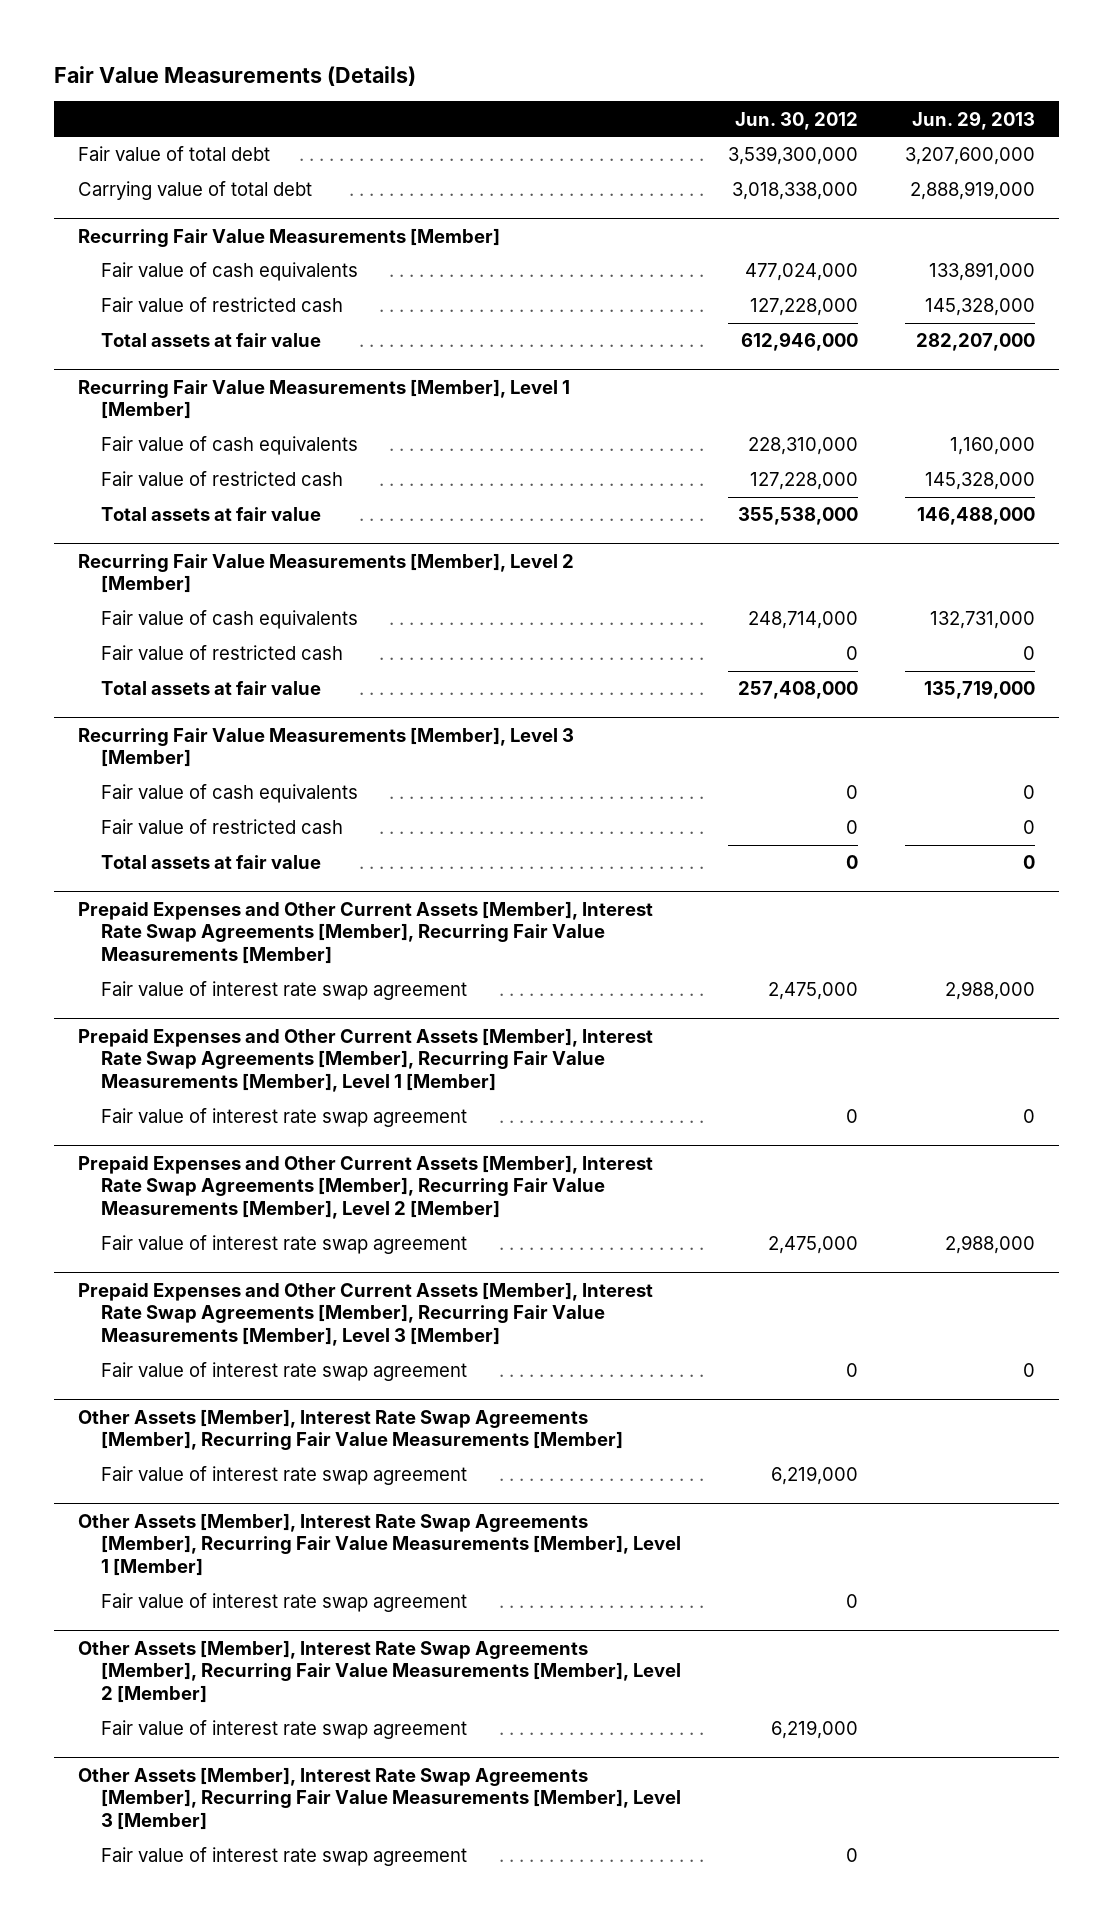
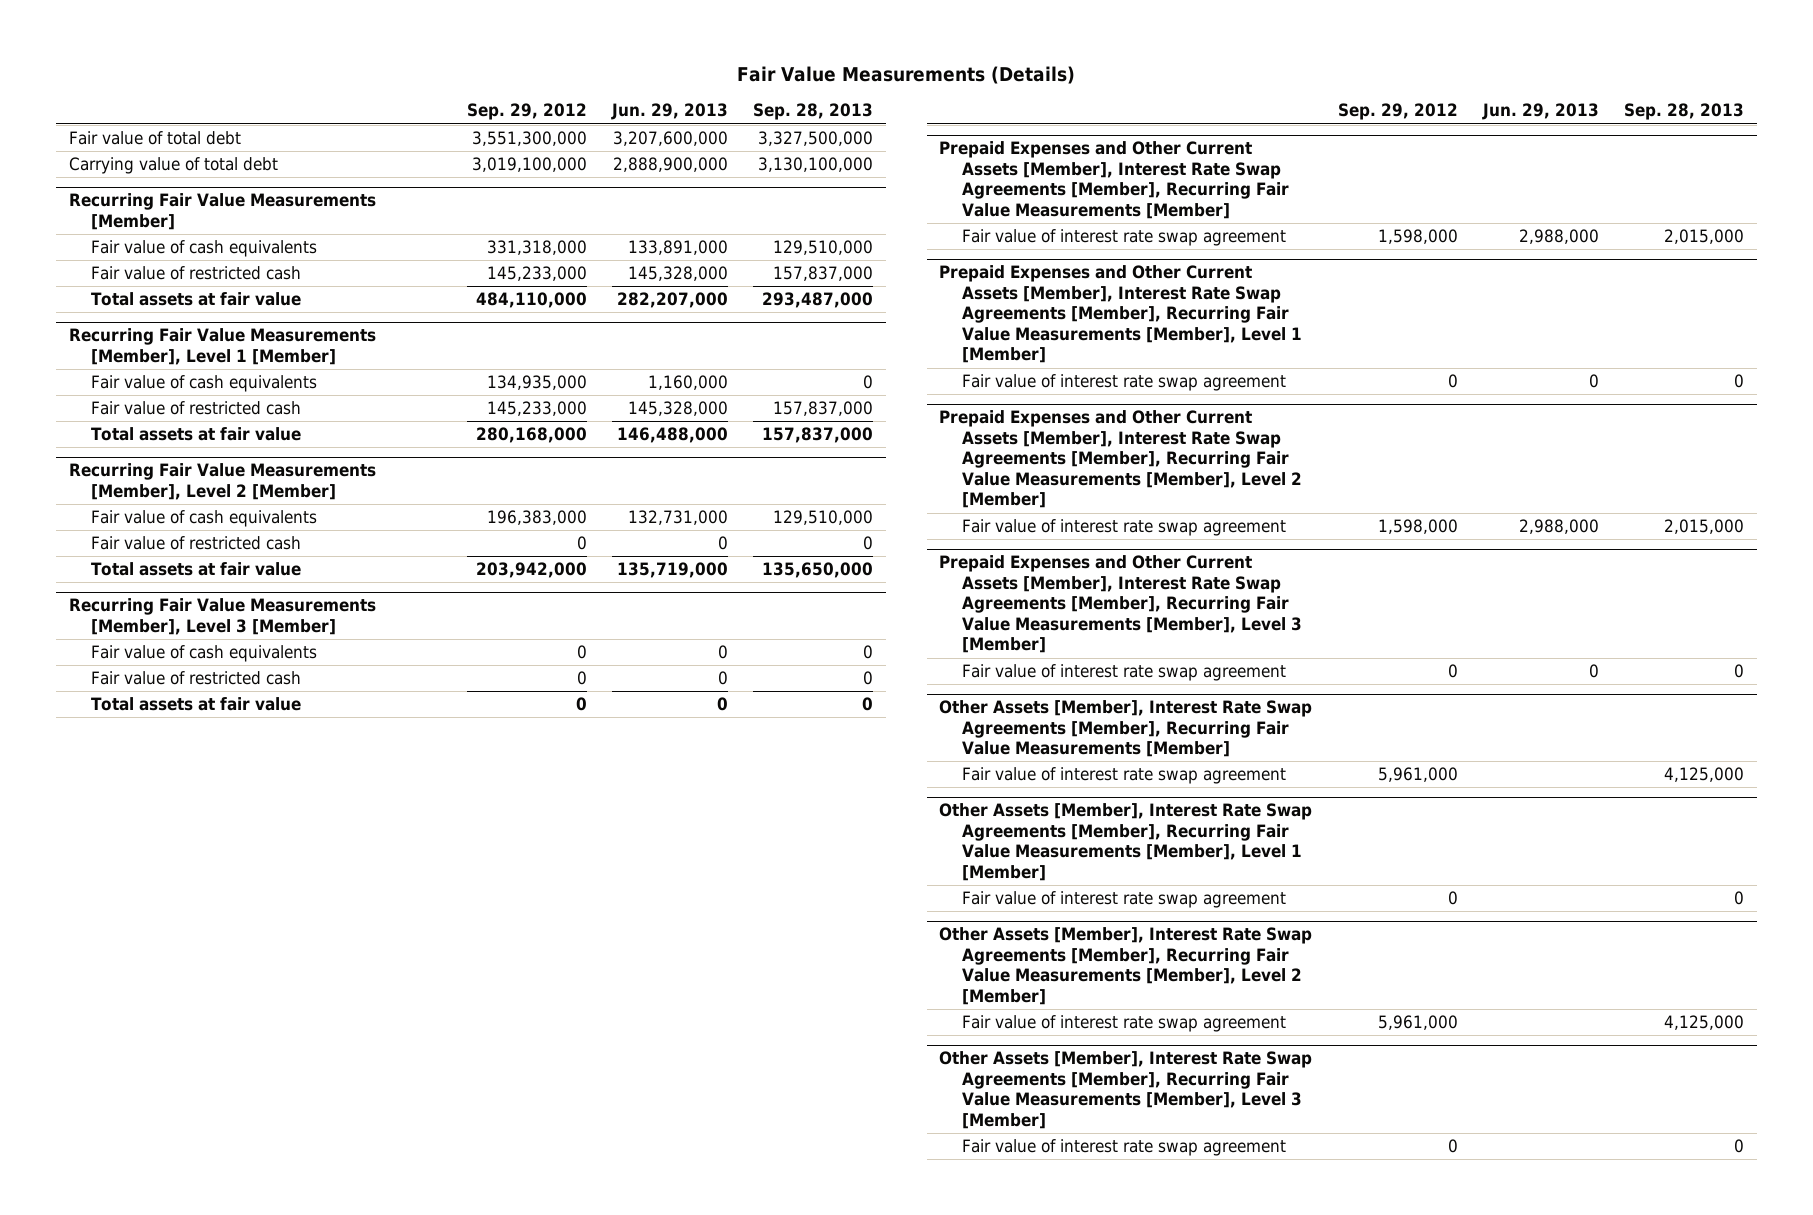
- | Jun. 30, 2012 | Jun. 29, 2013
+ | Sep. 29, 2012 | Jun. 29, 2013 | Sep. 28, 2013
- Carrying value of total debt | 3,018,338,000 | 2,888,919,000
+ Carrying value of total debt | 3,019,100,000 | 2,888,900,000 | 3,130,100,000

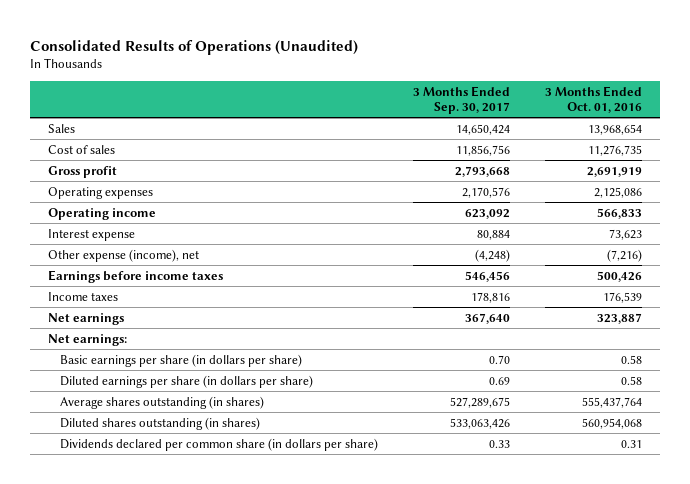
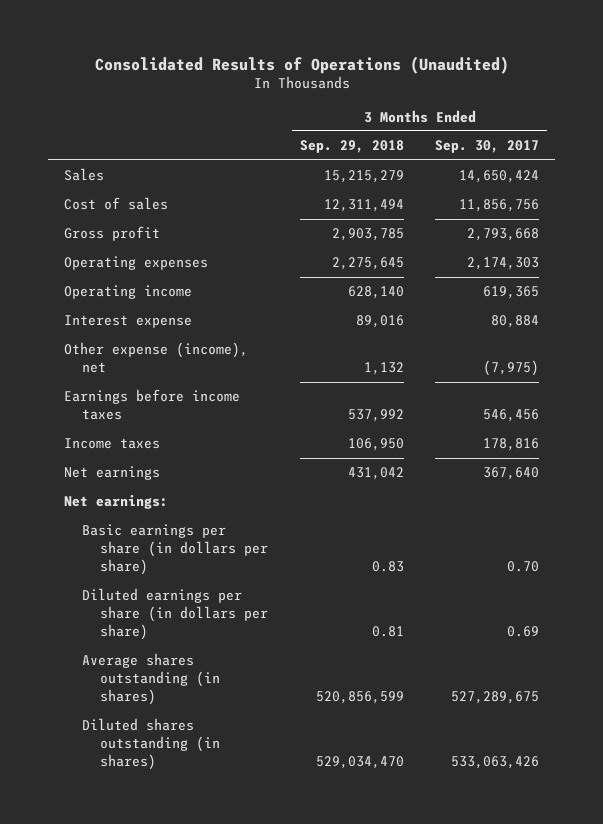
- | 3 Months Ended Sep. 30, 2017 | 3 Months Ended Oct. 01, 2016
+ | 3 Months Ended Sep. 29, 2018 | 3 Months Ended Sep. 30, 2017
- Operating expenses | 2,170,576 | 2,125,086
- Operating income | 623,092 | 566,833
+ Operating expenses | 2,275,645 | 2,174,303
+ Operating income | 628,140 | 619,365
- Other expense (income), net | (4,248) | (7,216)
+ Other expense (income), net | 1,132 | (7,975)
- Dividends declared per common share (in dollars per share) | 0.33 | 0.31

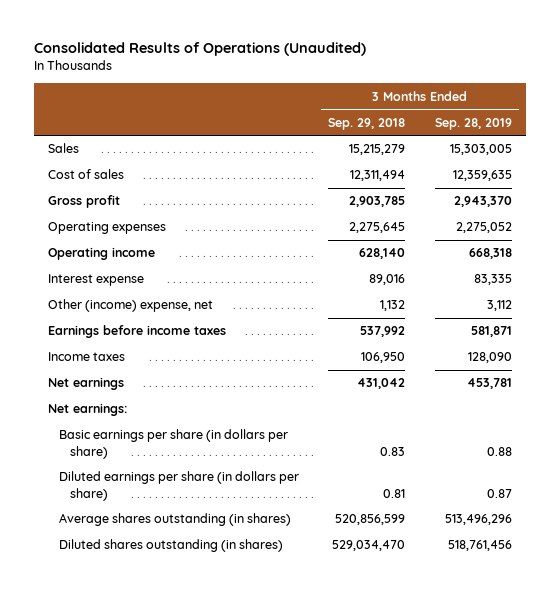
- | 3 Months Ended Sep. 29, 2018 | 3 Months Ended Sep. 30, 2017
+ | 3 Months Ended Sep. 29, 2018 | 3 Months Ended Sep. 28, 2019
- Other expense (income), net | 1,132 | (7,975)
+ Other (income) expense, net | 1,132 | 3,112

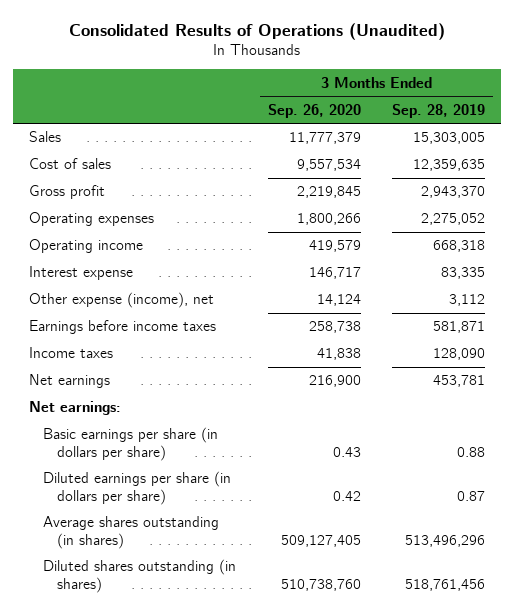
- | 3 Months Ended Sep. 29, 2018 | 3 Months Ended Sep. 28, 2019
+ | 3 Months Ended Sep. 26, 2020 | 3 Months Ended Sep. 28, 2019
- Other (income) expense, net | 1,132 | 3,112
+ Other expense (income), net | 14,124 | 3,112

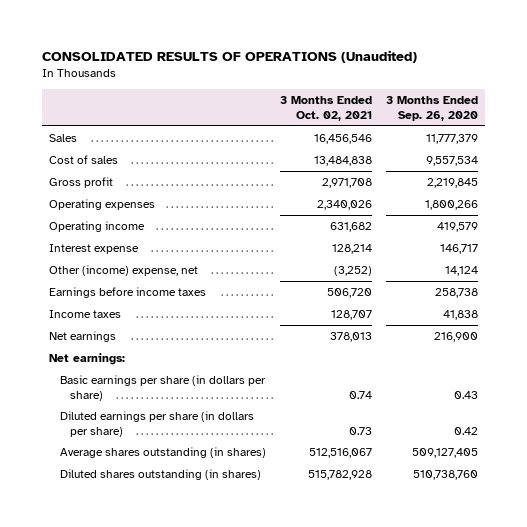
- Consolidated Results of Operations (Unaudited)
+ CONSOLIDATED RESULTS OF OPERATIONS (Unaudited)
- | 3 Months Ended Sep. 26, 2020 | 3 Months Ended Sep. 28, 2019
+ | 3 Months Ended Oct. 02, 2021 | 3 Months Ended Sep. 26, 2020
- Other expense (income), net | 14,124 | 3,112
+ Other (income) expense, net | (3,252) | 14,124

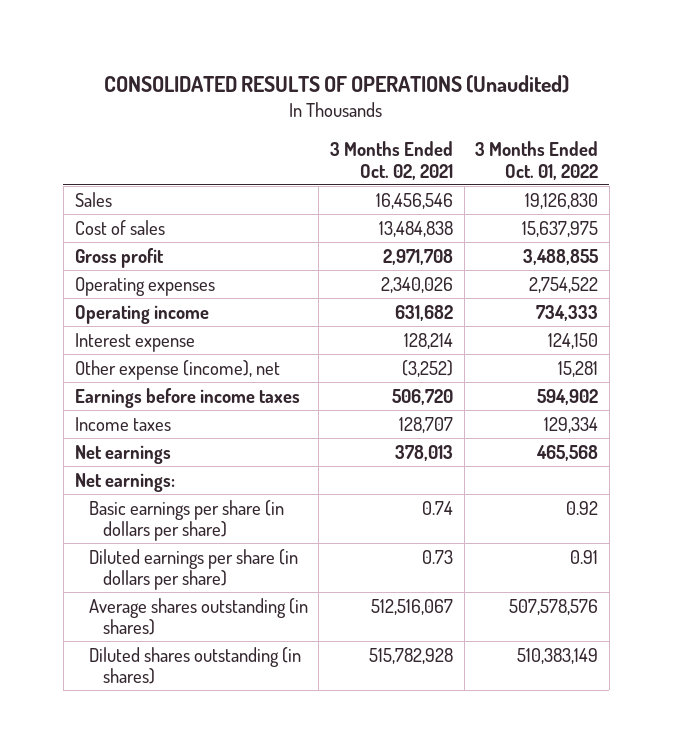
- | 3 Months Ended Oct. 02, 2021 | 3 Months Ended Sep. 26, 2020
+ | 3 Months Ended Oct. 02, 2021 | 3 Months Ended Oct. 01, 2022
- Other (income) expense, net | (3,252) | 14,124
+ Other expense (income), net | (3,252) | 15,281

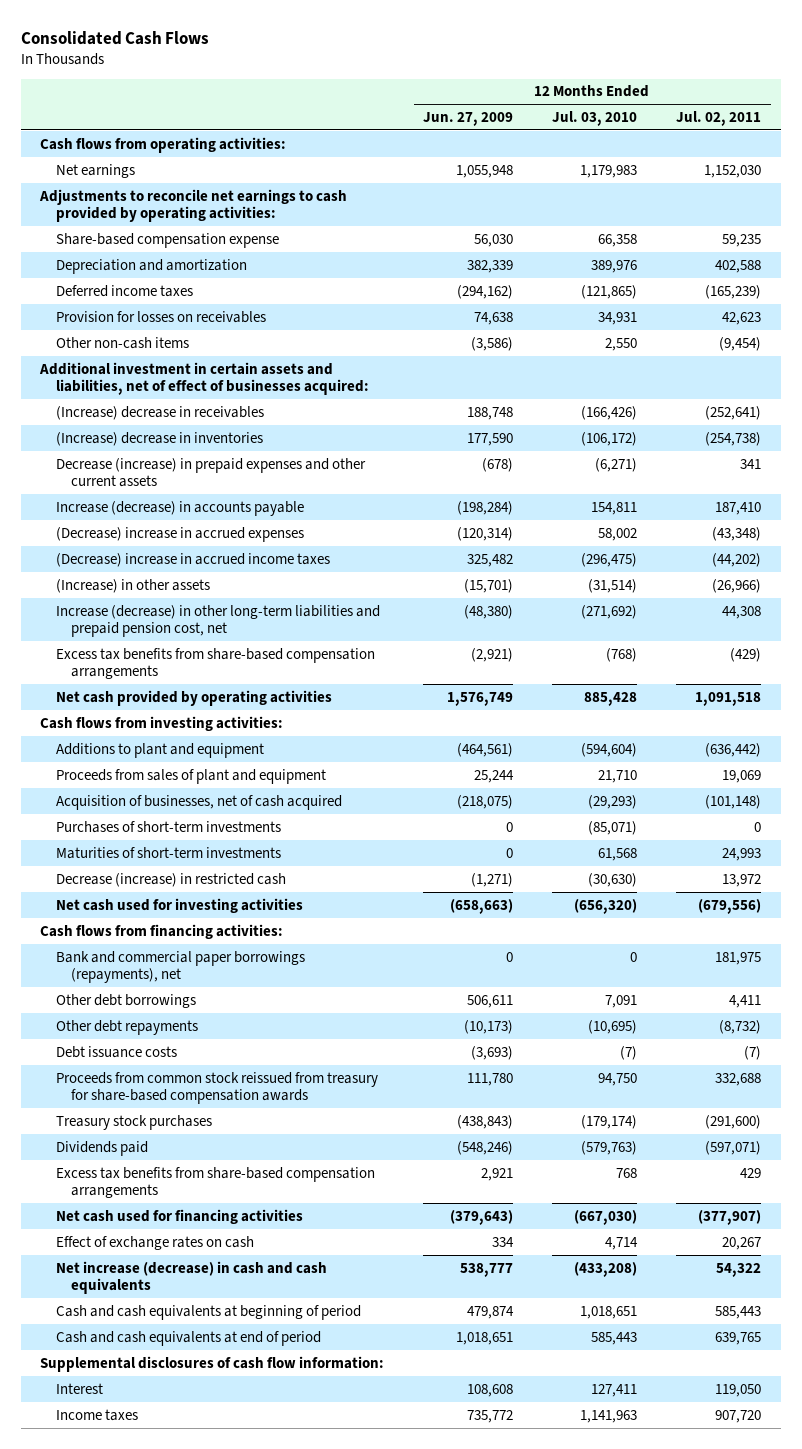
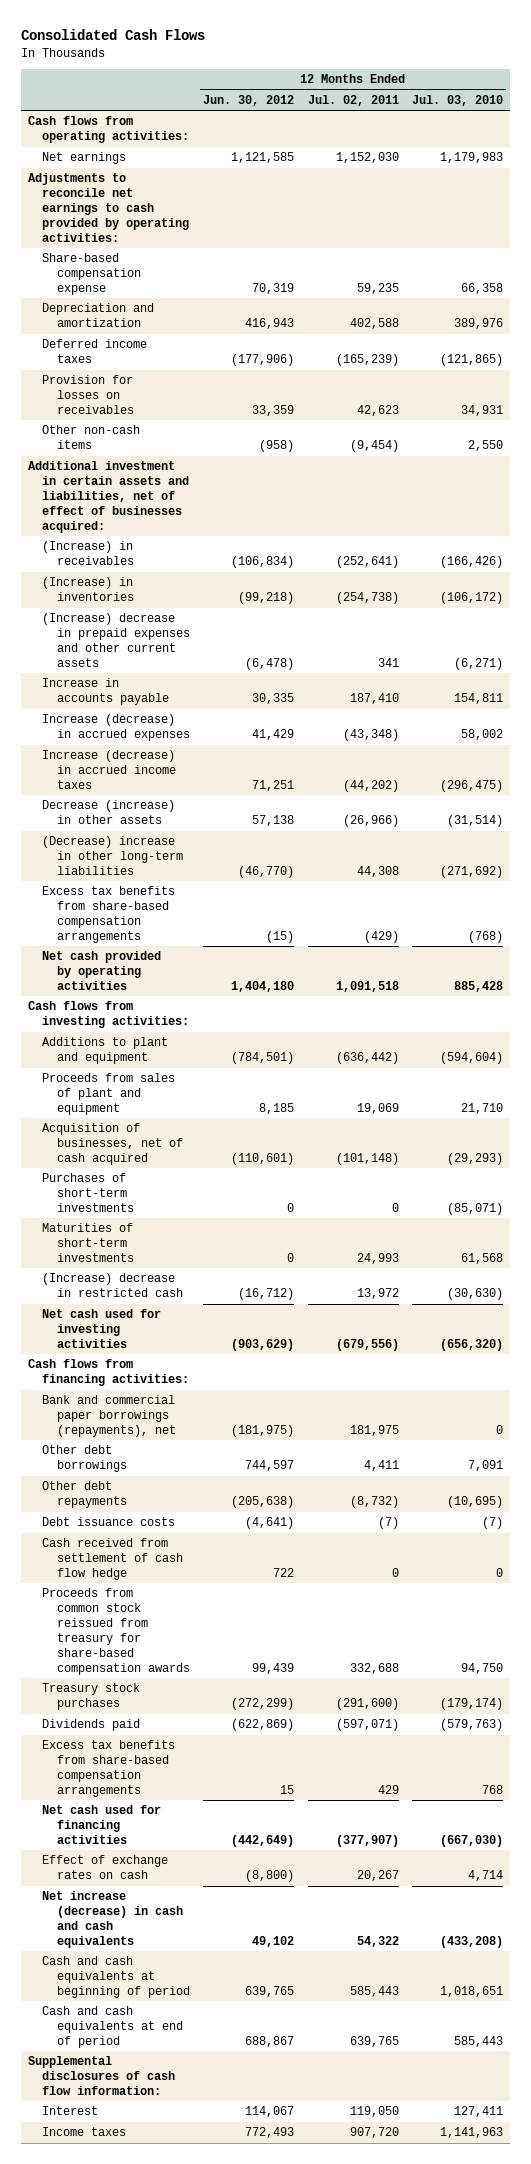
- | 12 Months Ended Jun. 27, 2009 | 12 Months Ended Jul. 03, 2010 | 12 Months Ended Jul. 02, 2011
+ | 12 Months Ended Jun. 30, 2012 | 12 Months Ended Jul. 02, 2011 | 12 Months Ended Jul. 03, 2010
- (Increase) decrease in receivables | 188,748 | (166,426) | (252,641)
- (Increase) decrease in inventories | 177,590 | (106,172) | (254,738)
- Decrease (increase) in prepaid expenses and other current assets | (678) | (6,271) | 341
- Increase (decrease) in accounts payable | (198,284) | 154,811 | 187,410
- (Decrease) increase in accrued expenses | (120,314) | 58,002 | (43,348)
- (Decrease) increase in accrued income taxes | 325,482 | (296,475) | (44,202)
- (Increase) in other assets | (15,701) | (31,514) | (26,966)
- Increase (decrease) in other long-term liabilities and prepaid pension cost, net | (48,380) | (271,692) | 44,308
+ (Increase) in receivables | (106,834) | (252,641) | (166,426)
+ (Increase) in inventories | (99,218) | (254,738) | (106,172)
+ (Increase) decrease in prepaid expenses and other current assets | (6,478) | 341 | (6,271)
+ Increase in accounts payable | 30,335 | 187,410 | 154,811
+ Increase (decrease) in accrued expenses | 41,429 | (43,348) | 58,002
+ Increase (decrease) in accrued income taxes | 71,251 | (44,202) | (296,475)
+ Decrease (increase) in other assets | 57,138 | (26,966) | (31,514)
+ (Decrease) increase in other long-term liabilities | (46,770) | 44,308 | (271,692)
- Decrease (increase) in restricted cash | (1,271) | (30,630) | 13,972
+ (Increase) decrease in restricted cash | (16,712) | 13,972 | (30,630)
+ Cash received from settlement of cash flow hedge | 722 | 0 | 0

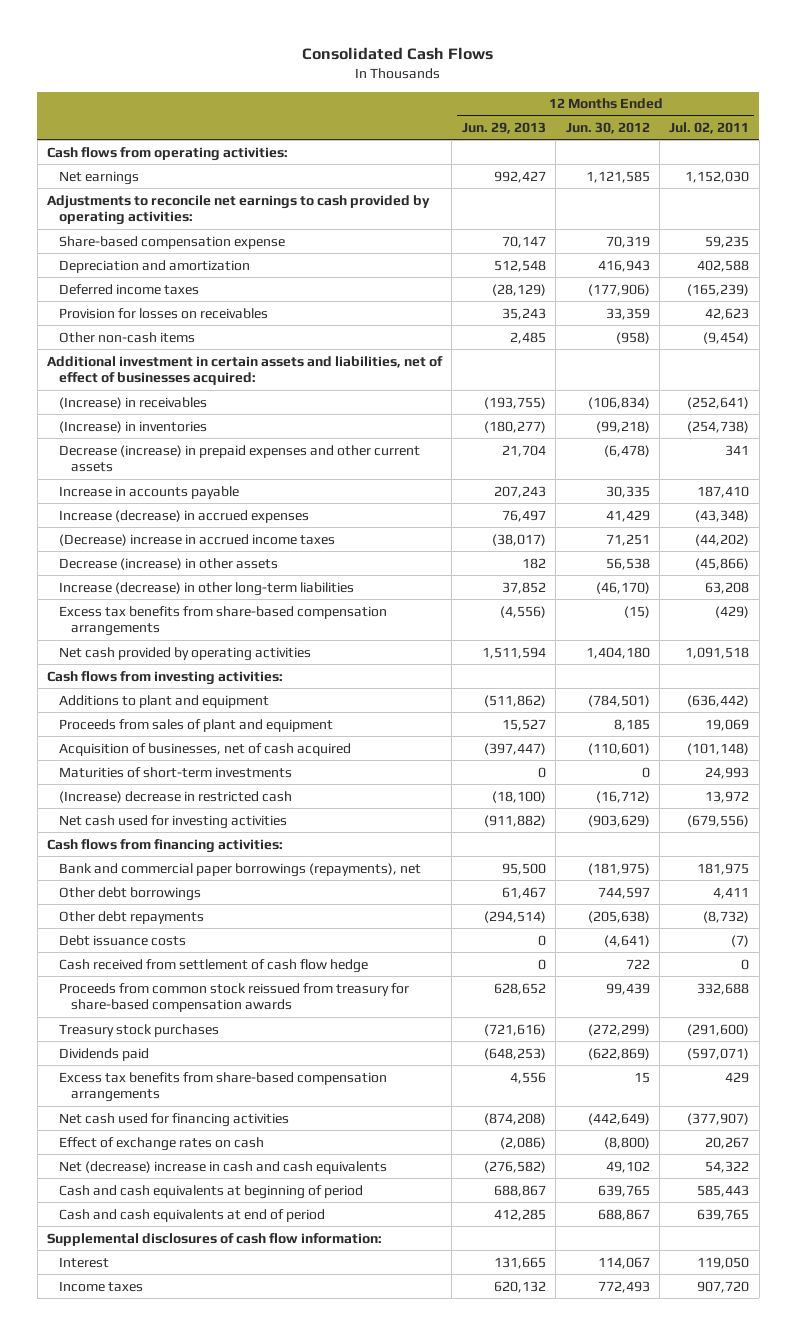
- | 12 Months Ended Jun. 30, 2012 | 12 Months Ended Jul. 02, 2011 | 12 Months Ended Jul. 03, 2010
+ | 12 Months Ended Jun. 29, 2013 | 12 Months Ended Jun. 30, 2012 | 12 Months Ended Jul. 02, 2011
- (Increase) decrease in prepaid expenses and other current assets | (6,478) | 341 | (6,271)
+ Decrease (increase) in prepaid expenses and other current assets | 21,704 | (6,478) | 341
- Increase (decrease) in accrued income taxes | 71,251 | (44,202) | (296,475)
- Decrease (increase) in other assets | 57,138 | (26,966) | (31,514)
- (Decrease) increase in other long-term liabilities | (46,770) | 44,308 | (271,692)
+ (Decrease) increase in accrued income taxes | (38,017) | 71,251 | (44,202)
+ Decrease (increase) in other assets | 182 | 56,538 | (45,866)
+ Increase (decrease) in other long-term liabilities | 37,852 | (46,170) | 63,208
- Purchases of short-term investments | 0 | 0 | (85,071)
- Net increase (decrease) in cash and cash equivalents | 49,102 | 54,322 | (433,208)
+ Net (decrease) increase in cash and cash equivalents | (276,582) | 49,102 | 54,322

